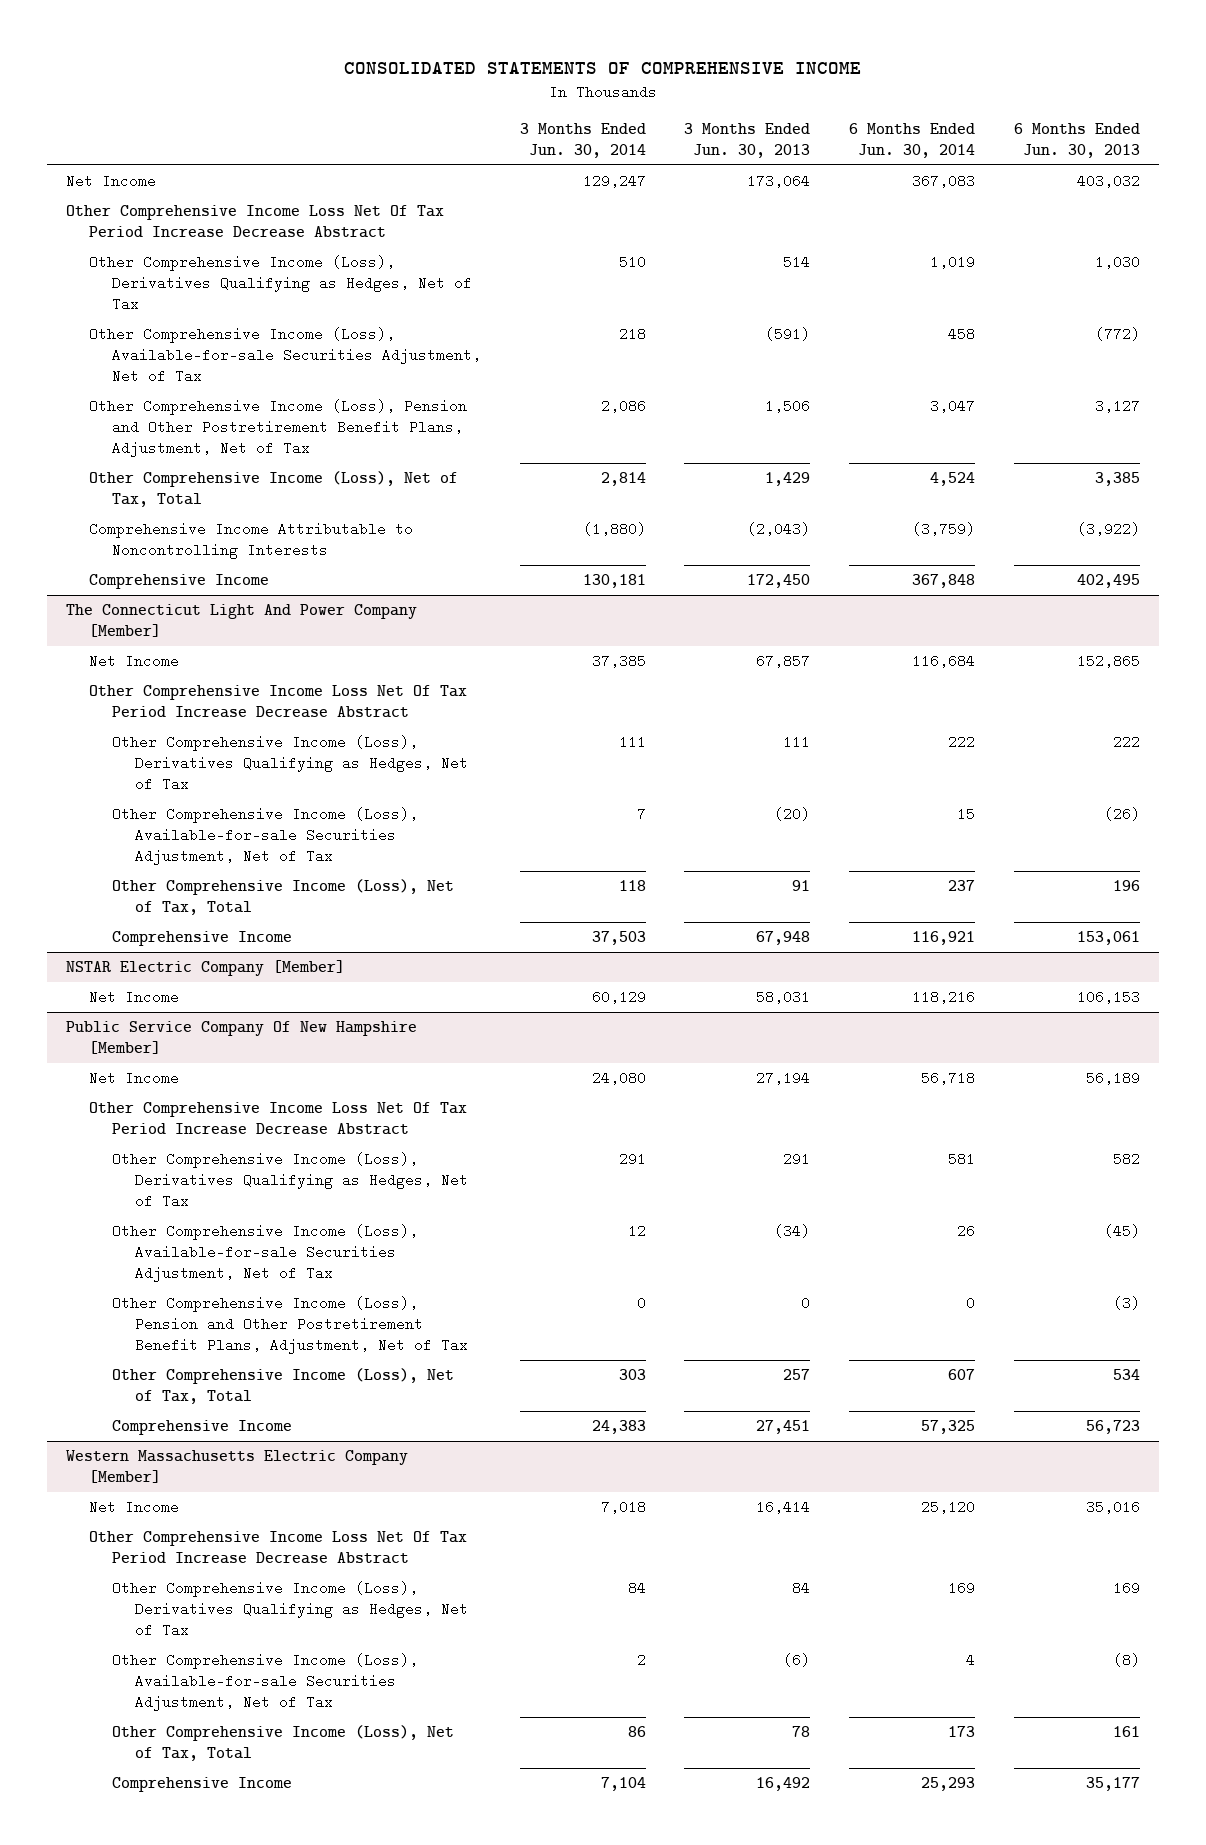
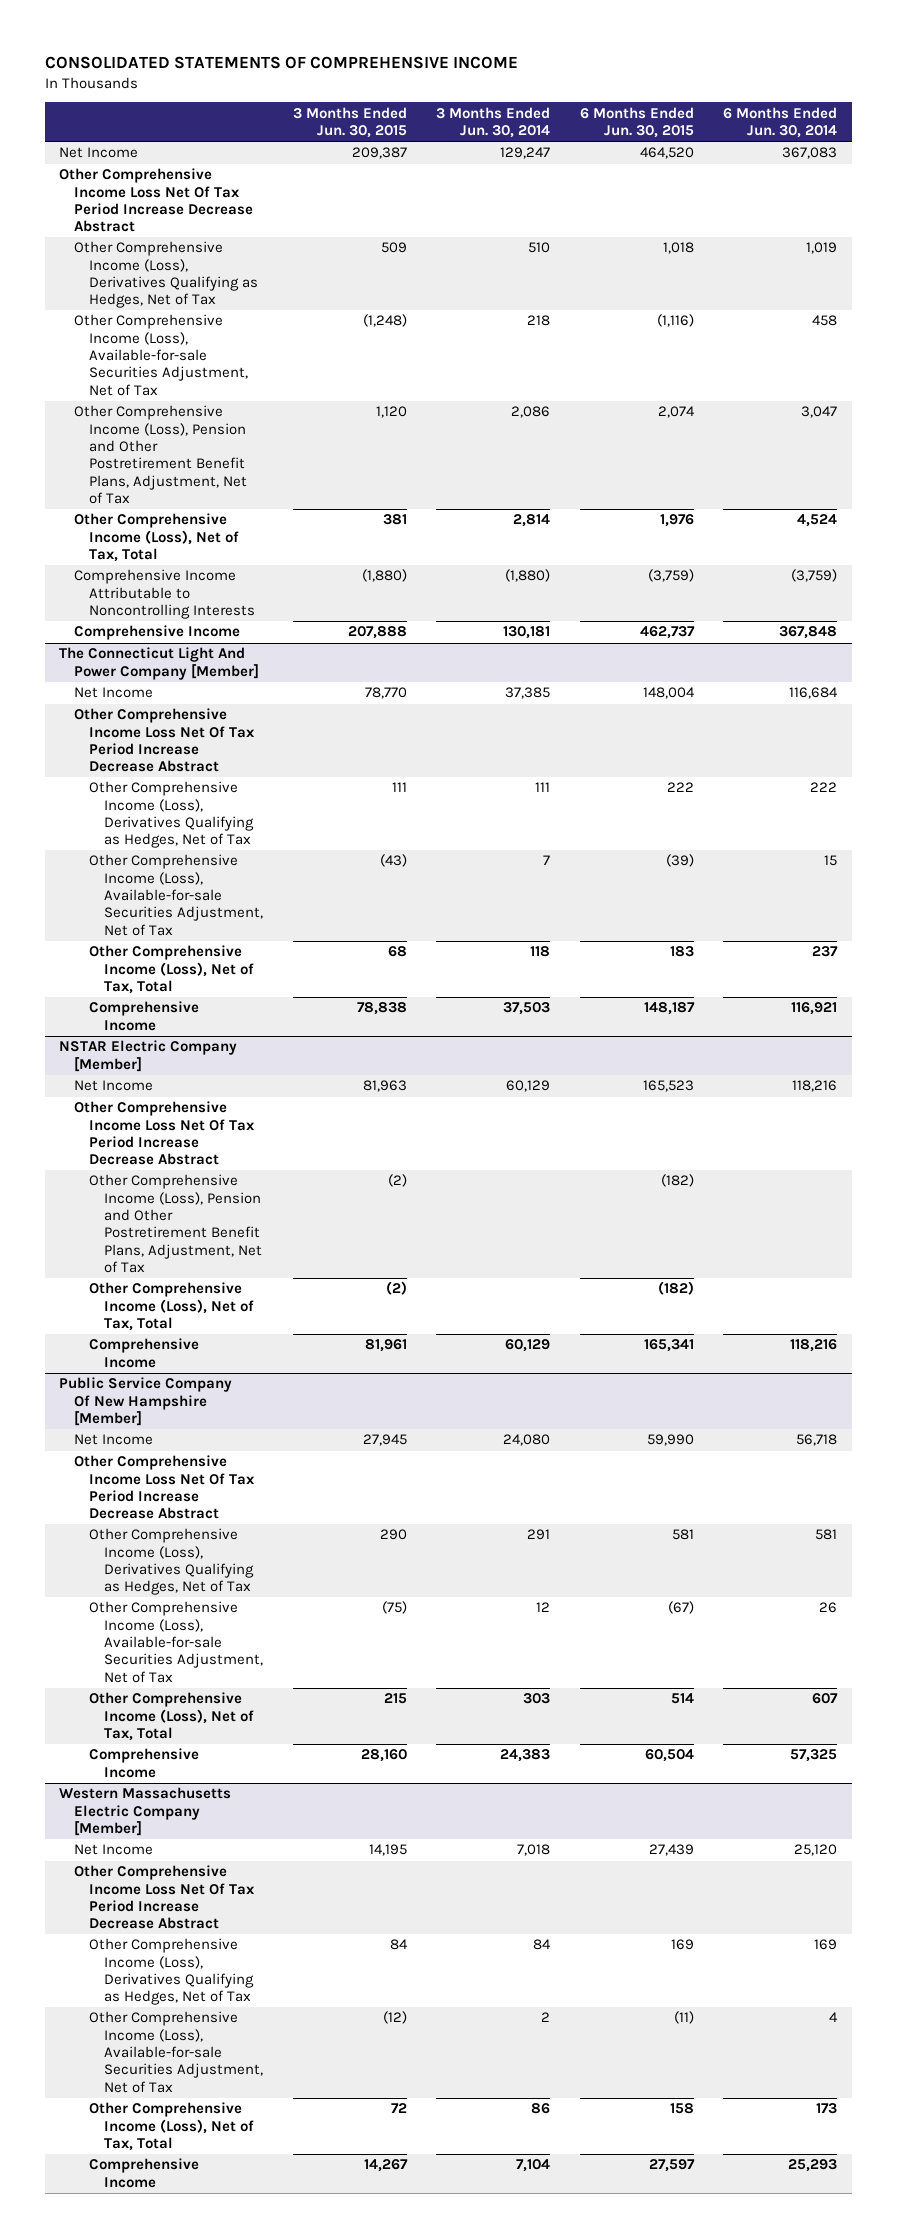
- | 3 Months Ended Jun. 30, 2014 | 3 Months Ended Jun. 30, 2013 | 6 Months Ended Jun. 30, 2014 | 6 Months Ended Jun. 30, 2013
+ | 3 Months Ended Jun. 30, 2015 | 3 Months Ended Jun. 30, 2014 | 6 Months Ended Jun. 30, 2015 | 6 Months Ended Jun. 30, 2014
@ NSTAR Electric Company [Member]
+ Other Comprehensive Income Loss Net Of Tax Period Increase Decrease Abstract
+ Other Comprehensive Income (Loss), Pension and Other Postretirement Benefit Plans, Adjustment, Net of Tax | (2) | | (182) |
+ Other Comprehensive Income (Loss), Net of Tax, Total | (2) | | (182) |
+ Comprehensive Income | 81,961 | 60,129 | 165,341 | 118,216
@ Public Service Company Of New Hampshire [Member]
- Other Comprehensive Income (Loss), Pension and Other Postretirement Benefit Plans, Adjustment, Net of Tax | 0 | 0 | 0 | (3)

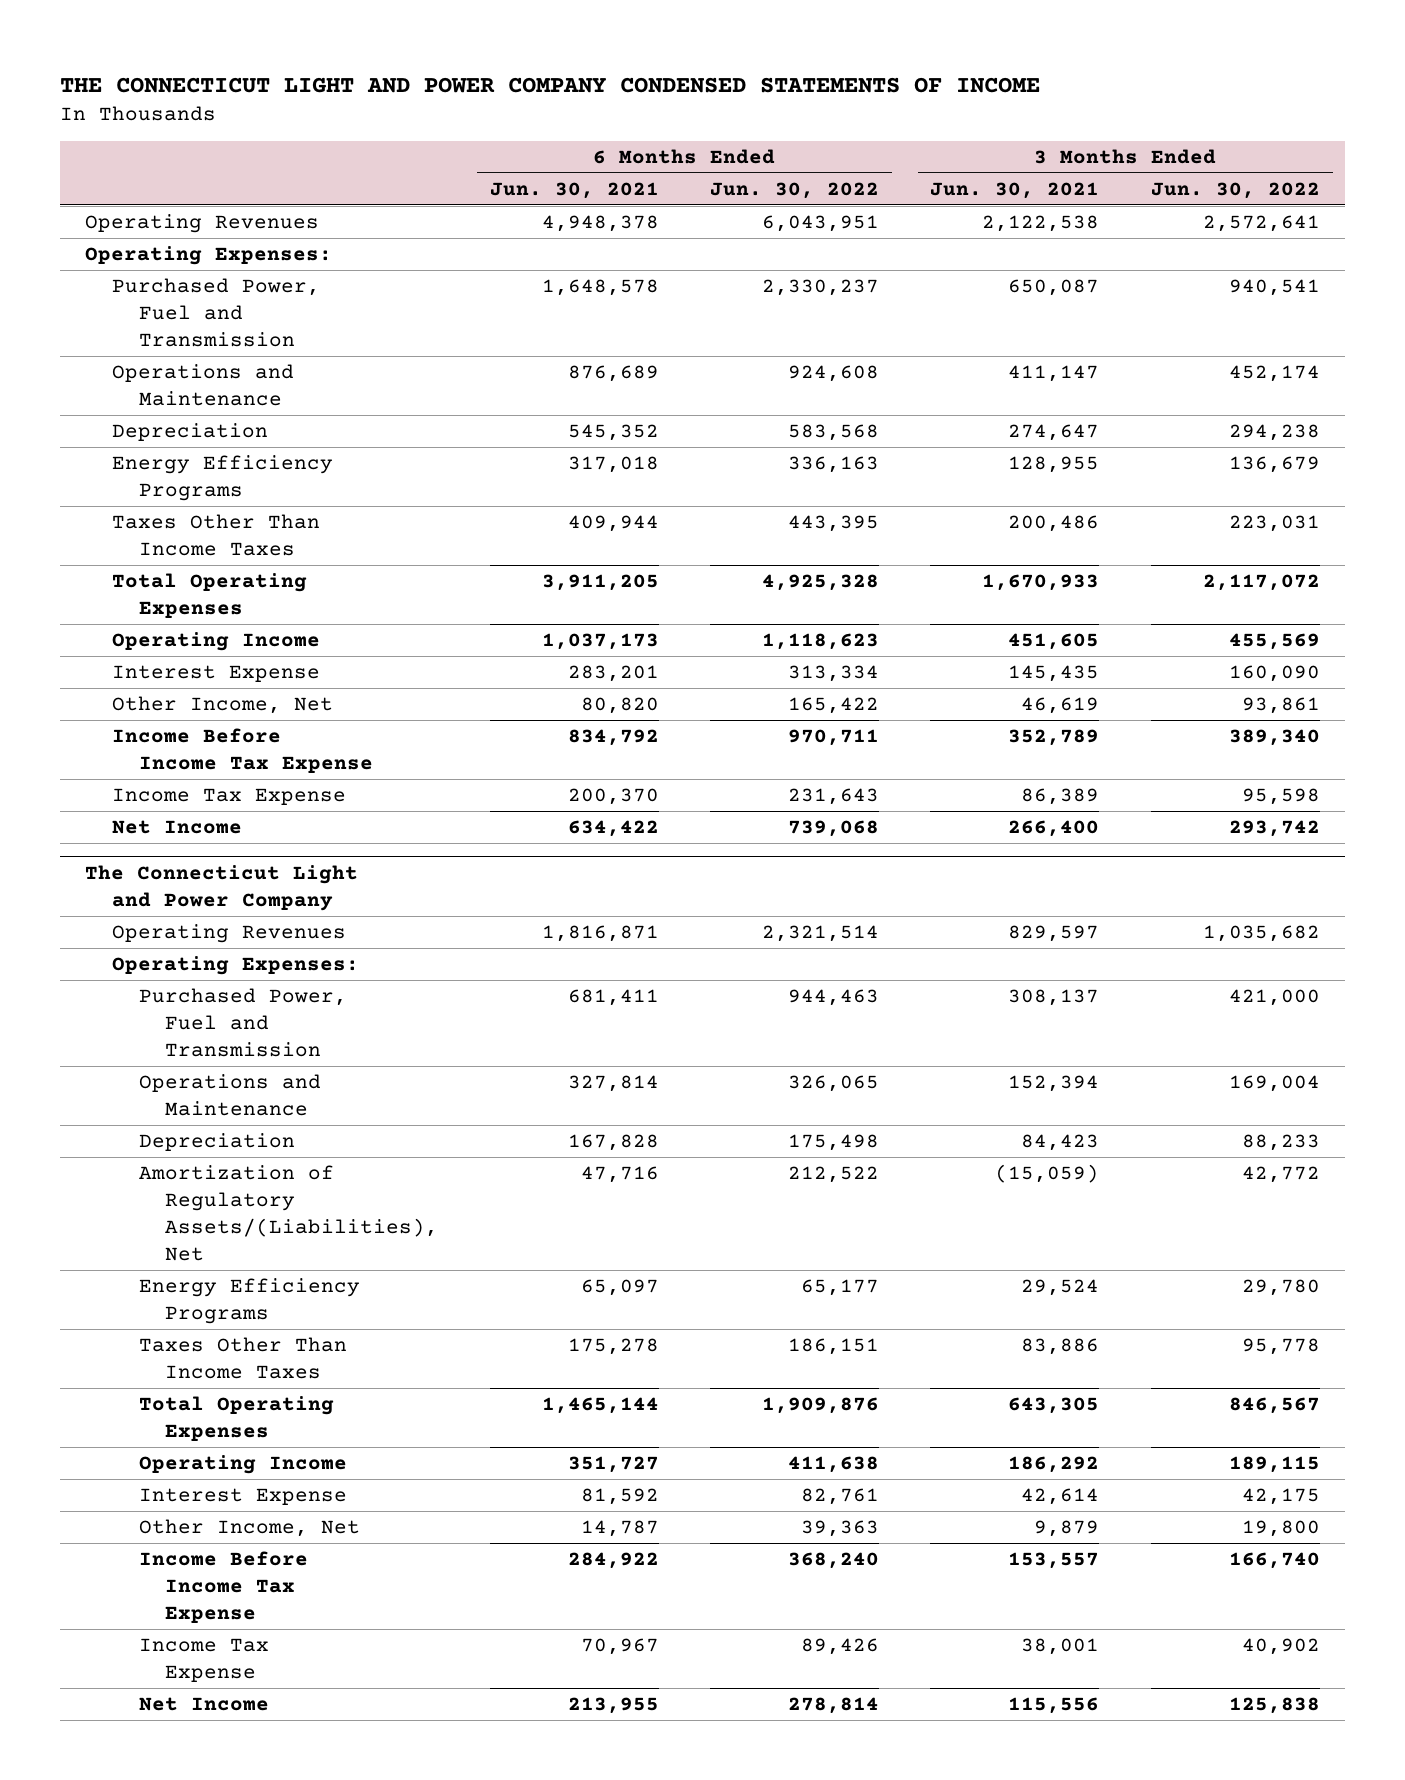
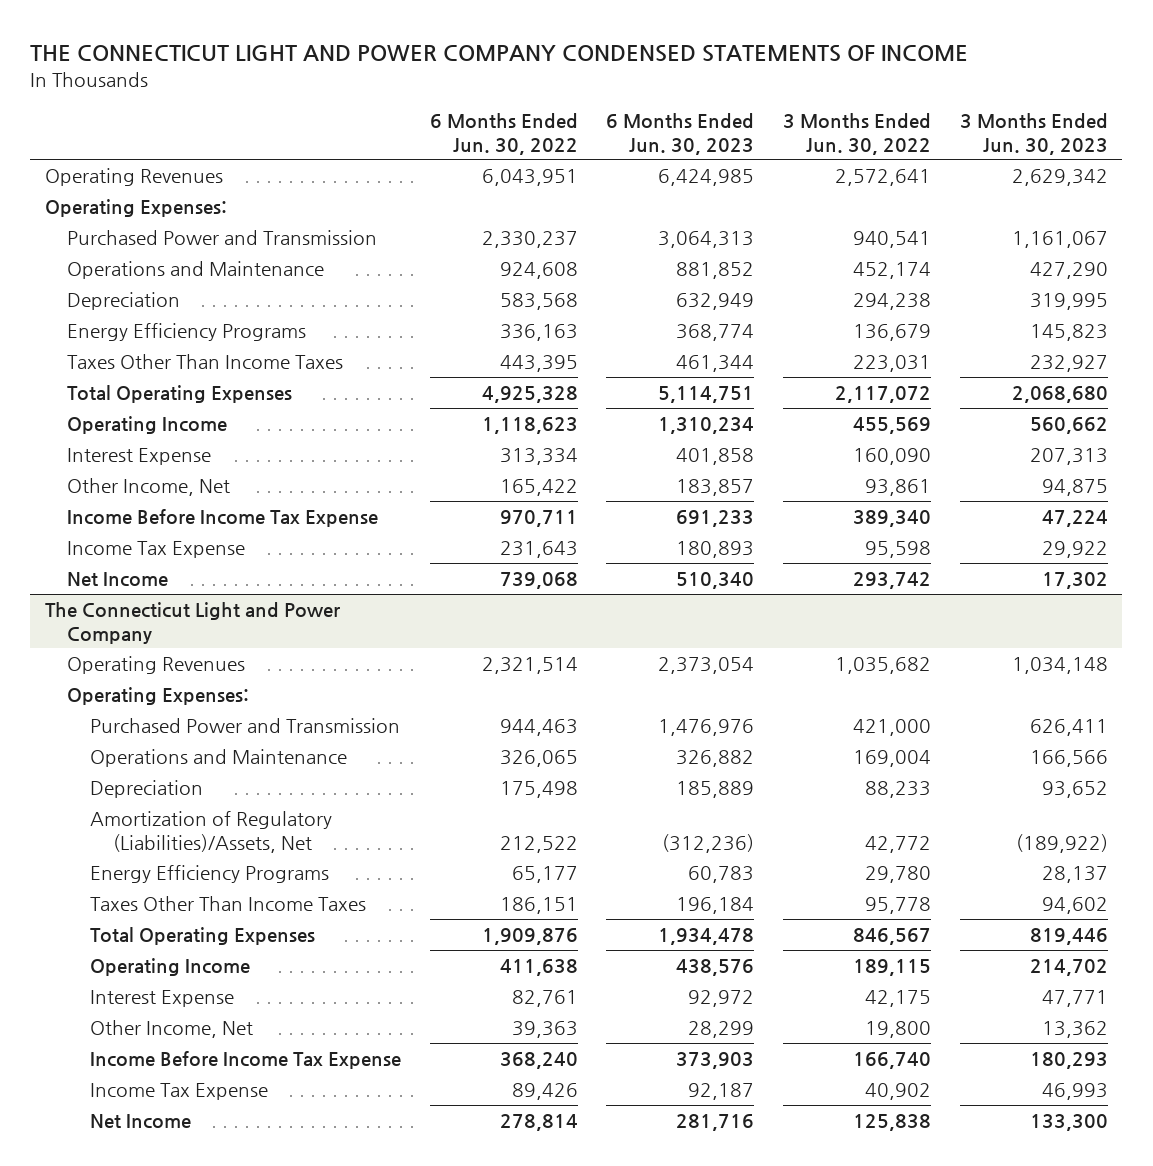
- | 6 Months Ended Jun. 30, 2021 | 6 Months Ended Jun. 30, 2022 | 3 Months Ended Jun. 30, 2021 | 3 Months Ended Jun. 30, 2022
+ | 6 Months Ended Jun. 30, 2022 | 6 Months Ended Jun. 30, 2023 | 3 Months Ended Jun. 30, 2022 | 3 Months Ended Jun. 30, 2023
- Purchased Power, Fuel and Transmission | 1,648,578 | 2,330,237 | 650,087 | 940,541
+ Purchased Power and Transmission | 2,330,237 | 3,064,313 | 940,541 | 1,161,067
@ The Connecticut Light and Power Company
- Purchased Power, Fuel and Transmission | 681,411 | 944,463 | 308,137 | 421,000
+ Purchased Power and Transmission | 944,463 | 1,476,976 | 421,000 | 626,411
- Amortization of Regulatory Assets/(Liabilities), Net | 47,716 | 212,522 | (15,059) | 42,772
+ Amortization of Regulatory (Liabilities)/Assets, Net | 212,522 | (312,236) | 42,772 | (189,922)

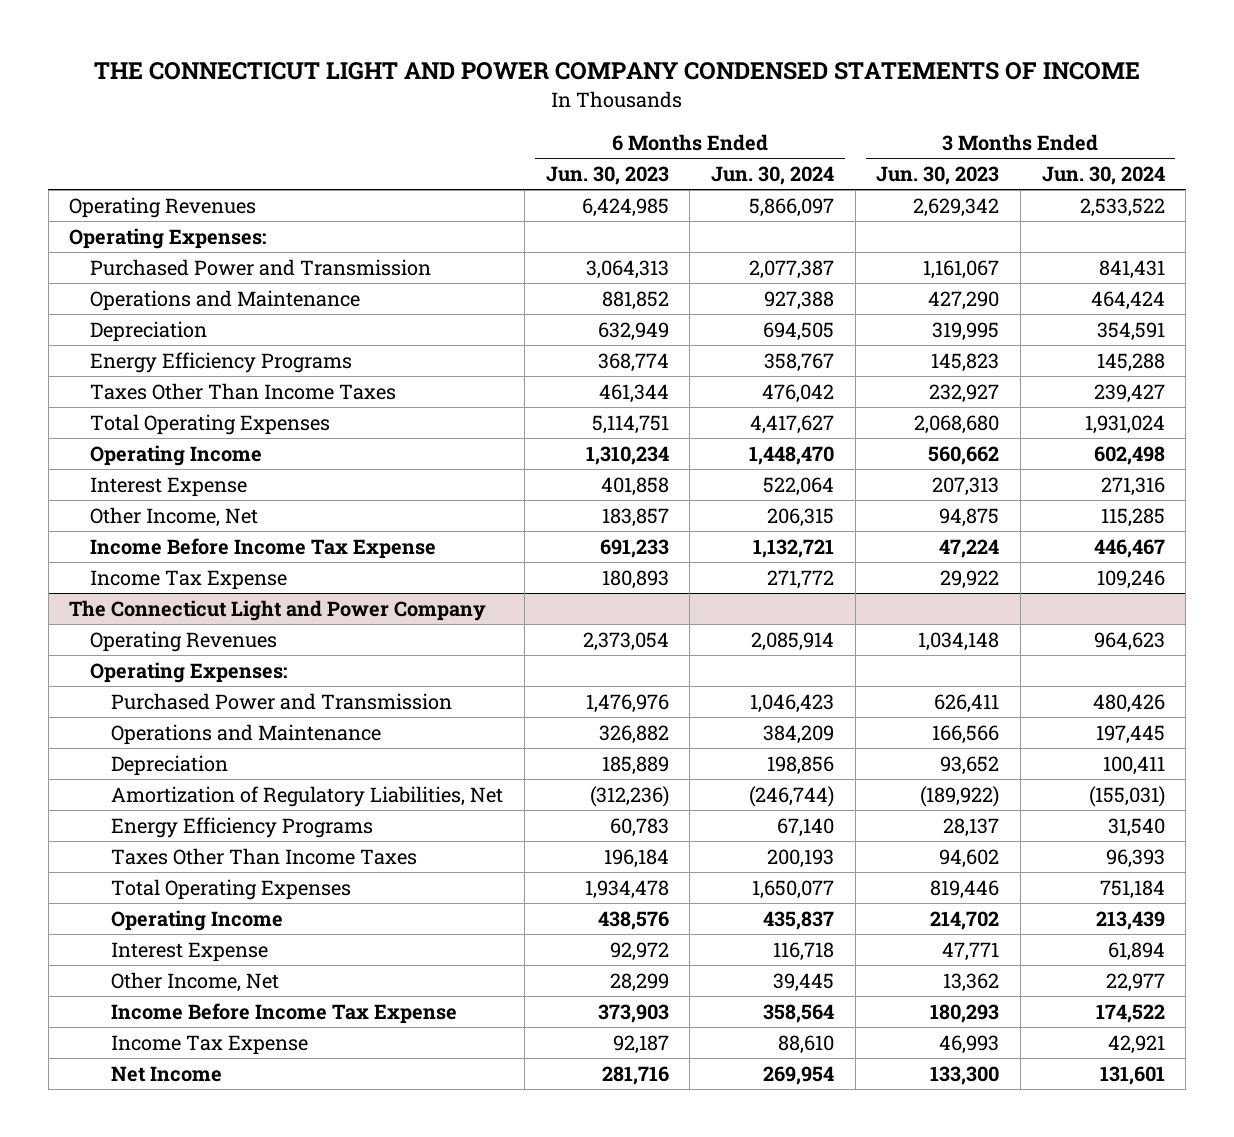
- | 6 Months Ended Jun. 30, 2022 | 6 Months Ended Jun. 30, 2023 | 3 Months Ended Jun. 30, 2022 | 3 Months Ended Jun. 30, 2023
+ | 6 Months Ended Jun. 30, 2023 | 6 Months Ended Jun. 30, 2024 | 3 Months Ended Jun. 30, 2023 | 3 Months Ended Jun. 30, 2024
- Net Income | 739,068 | 510,340 | 293,742 | 17,302
@ The Connecticut Light and Power Company
- Amortization of Regulatory (Liabilities)/Assets, Net | 212,522 | (312,236) | 42,772 | (189,922)
+ Amortization of Regulatory Liabilities, Net | (312,236) | (246,744) | (189,922) | (155,031)

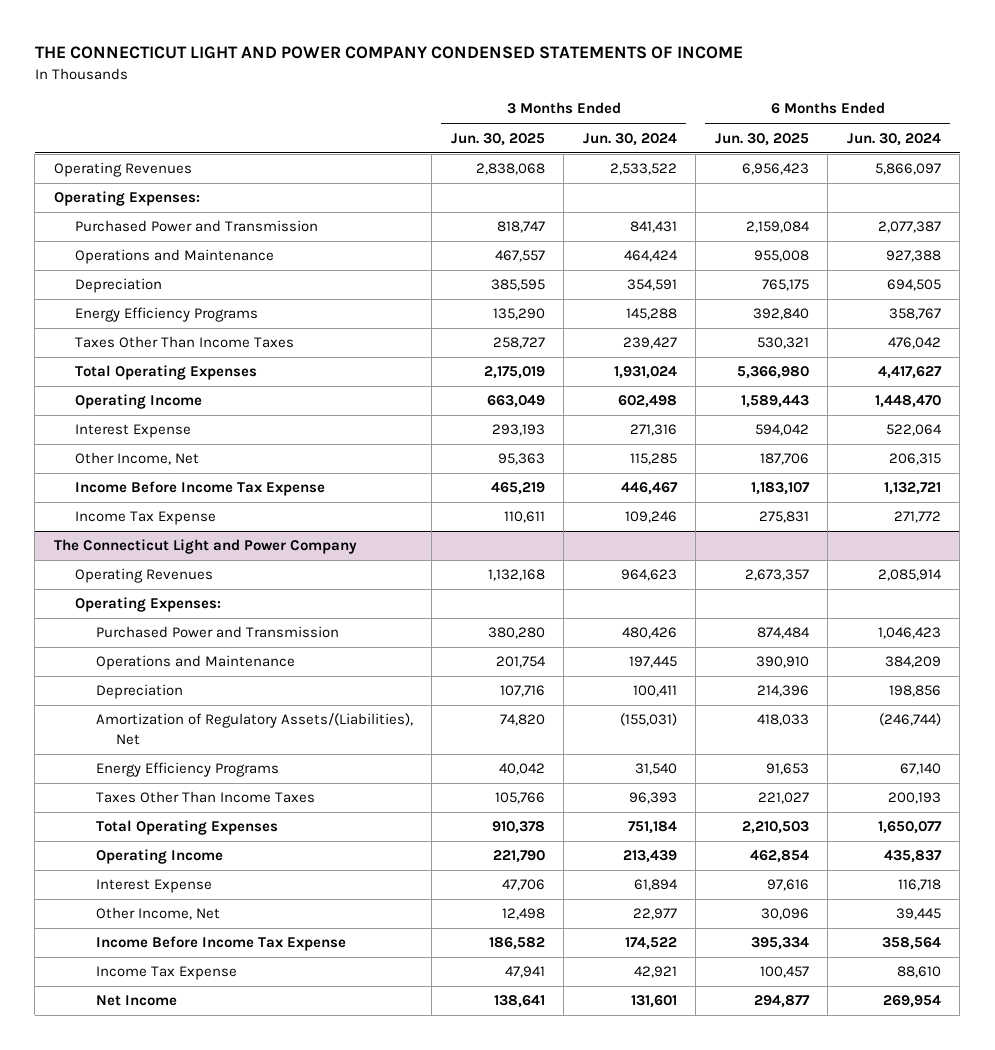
- | 6 Months Ended Jun. 30, 2023 | 6 Months Ended Jun. 30, 2024 | 3 Months Ended Jun. 30, 2023 | 3 Months Ended Jun. 30, 2024
+ | 3 Months Ended Jun. 30, 2025 | 3 Months Ended Jun. 30, 2024 | 6 Months Ended Jun. 30, 2025 | 6 Months Ended Jun. 30, 2024
@ The Connecticut Light and Power Company
- Amortization of Regulatory Liabilities, Net | (312,236) | (246,744) | (189,922) | (155,031)
+ Amortization of Regulatory Assets/(Liabilities), Net | 74,820 | (155,031) | 418,033 | (246,744)

